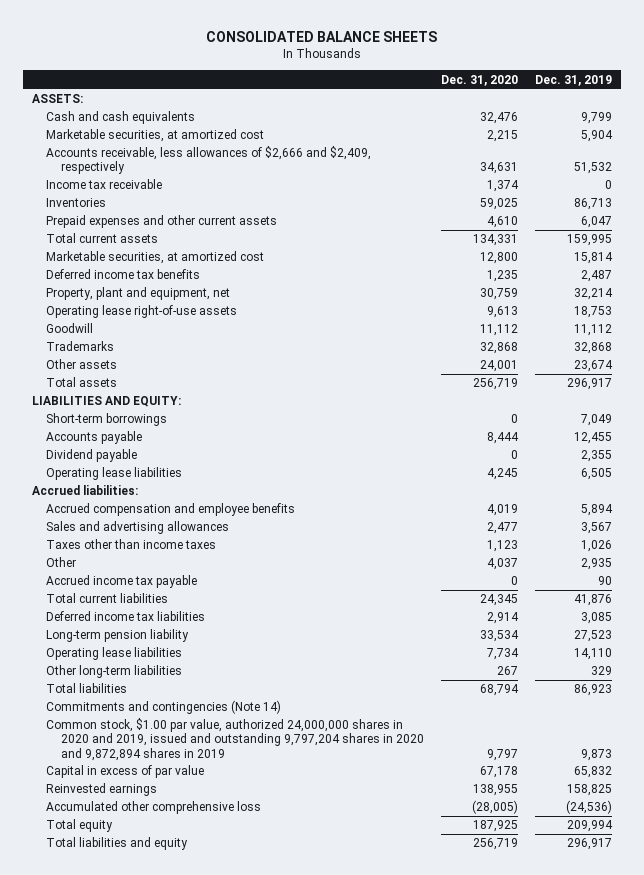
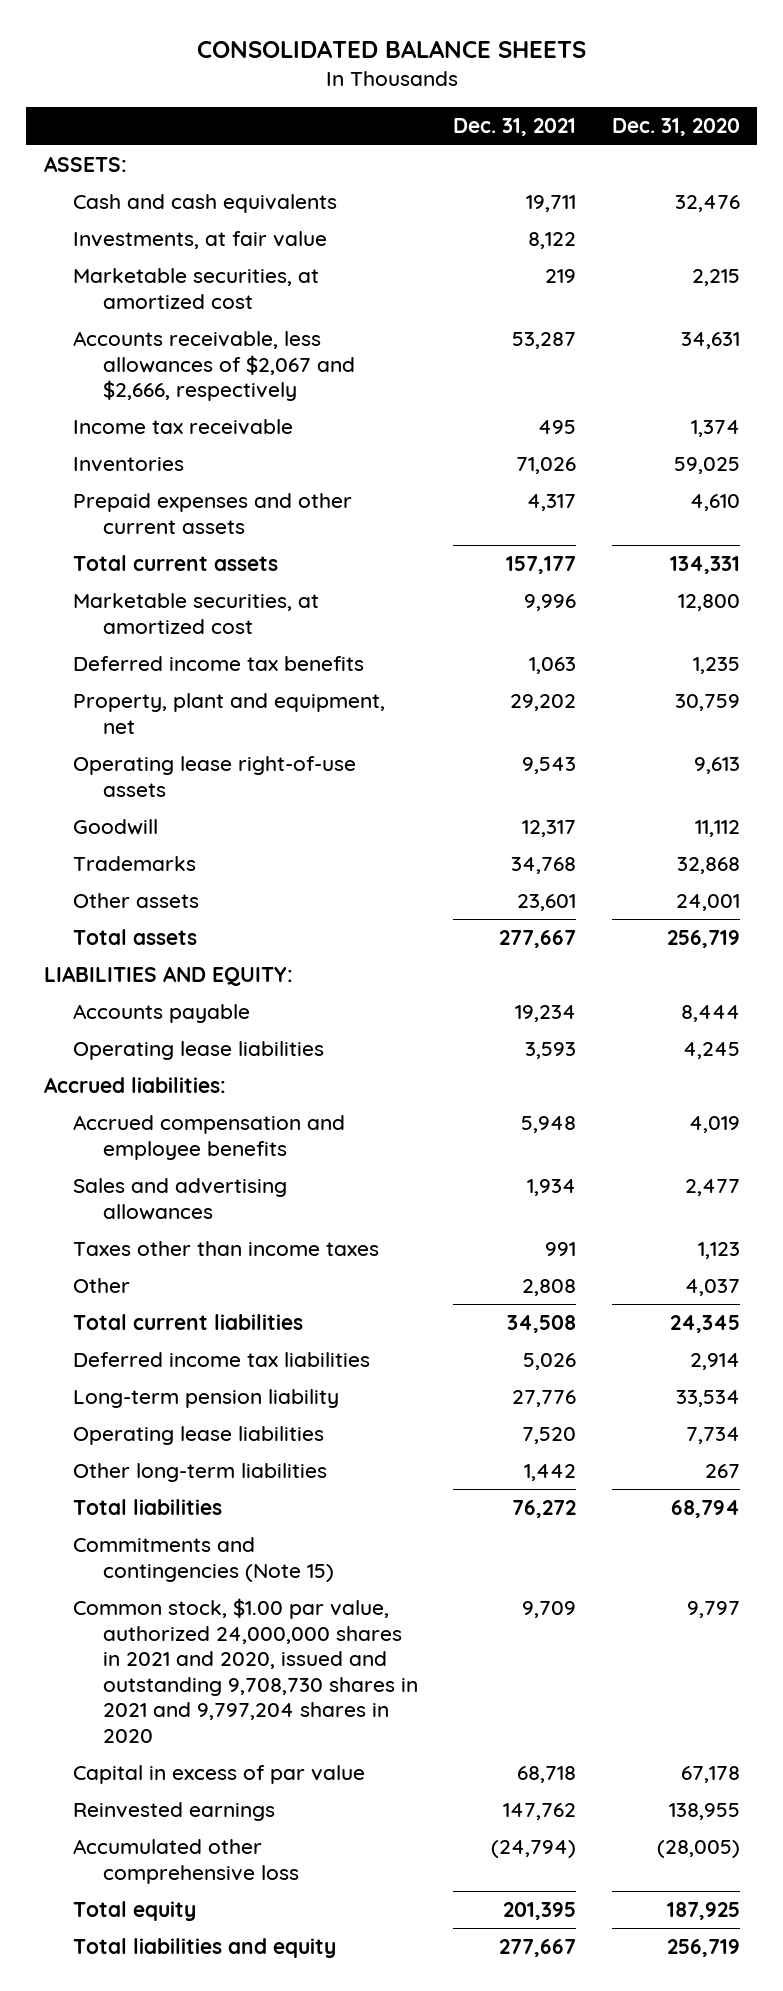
- | Dec. 31, 2020 | Dec. 31, 2019
+ | Dec. 31, 2021 | Dec. 31, 2020
+ Investments, at fair value | 8,122 |
- Accounts receivable, less allowances of $2,666 and $2,409, respectively | 34,631 | 51,532
+ Accounts receivable, less allowances of $2,067 and $2,666, respectively | 53,287 | 34,631
- Short-term borrowings | 0 | 7,049
- Dividend payable | 0 | 2,355
- Accrued income tax payable | 0 | 90
- Commitments and contingencies (Note 14)
- Common stock, $1.00 par value, authorized 24,000,000 shares in 2020 and 2019, issued and outstanding 9,797,204 shares in 2020 and 9,872,894 shares in 2019 | 9,797 | 9,873
+ Commitments and contingencies (Note 15)
+ Common stock, $1.00 par value, authorized 24,000,000 shares in 2021 and 2020, issued and outstanding 9,708,730 shares in 2021 and 9,797,204 shares in 2020 | 9,709 | 9,797

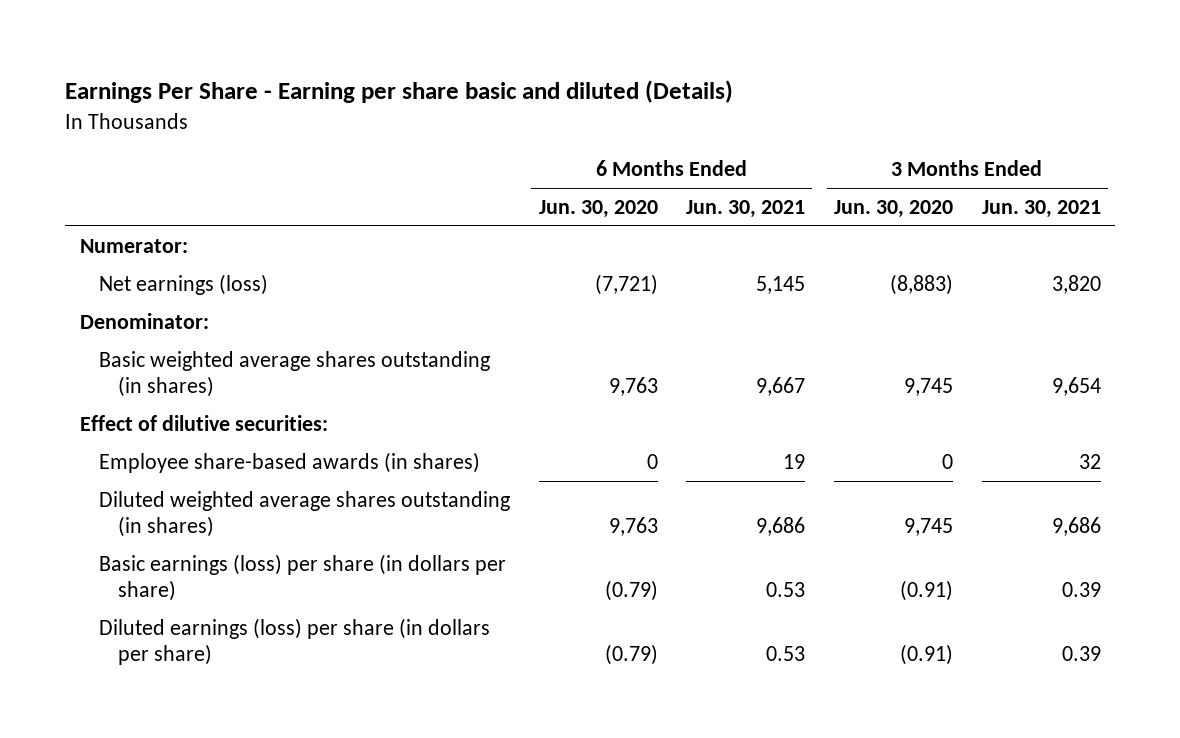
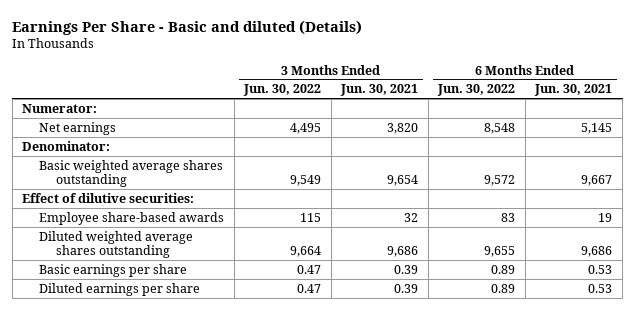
- Earnings Per Share - Earning per share basic and diluted (Details)
+ Earnings Per Share - Basic and diluted (Details)
- | 6 Months Ended Jun. 30, 2020 | 6 Months Ended Jun. 30, 2021 | 3 Months Ended Jun. 30, 2020 | 3 Months Ended Jun. 30, 2021
+ | 3 Months Ended Jun. 30, 2022 | 3 Months Ended Jun. 30, 2021 | 6 Months Ended Jun. 30, 2022 | 6 Months Ended Jun. 30, 2021
- Net earnings (loss) | (7,721) | 5,145 | (8,883) | 3,820
+ Net earnings | 4,495 | 3,820 | 8,548 | 5,145
- Basic weighted average shares outstanding (in shares) | 9,763 | 9,667 | 9,745 | 9,654
+ Basic weighted average shares outstanding | 9,549 | 9,654 | 9,572 | 9,667
- Employee share-based awards (in shares) | 0 | 19 | 0 | 32
- Diluted weighted average shares outstanding (in shares) | 9,763 | 9,686 | 9,745 | 9,686
- Basic earnings (loss) per share (in dollars per share) | (0.79) | 0.53 | (0.91) | 0.39
- Diluted earnings (loss) per share (in dollars per share) | (0.79) | 0.53 | (0.91) | 0.39
+ Employee share-based awards | 115 | 32 | 83 | 19
+ Diluted weighted average shares outstanding | 9,664 | 9,686 | 9,655 | 9,686
+ Basic earnings per share | 0.47 | 0.39 | 0.89 | 0.53
+ Diluted earnings per share | 0.47 | 0.39 | 0.89 | 0.53

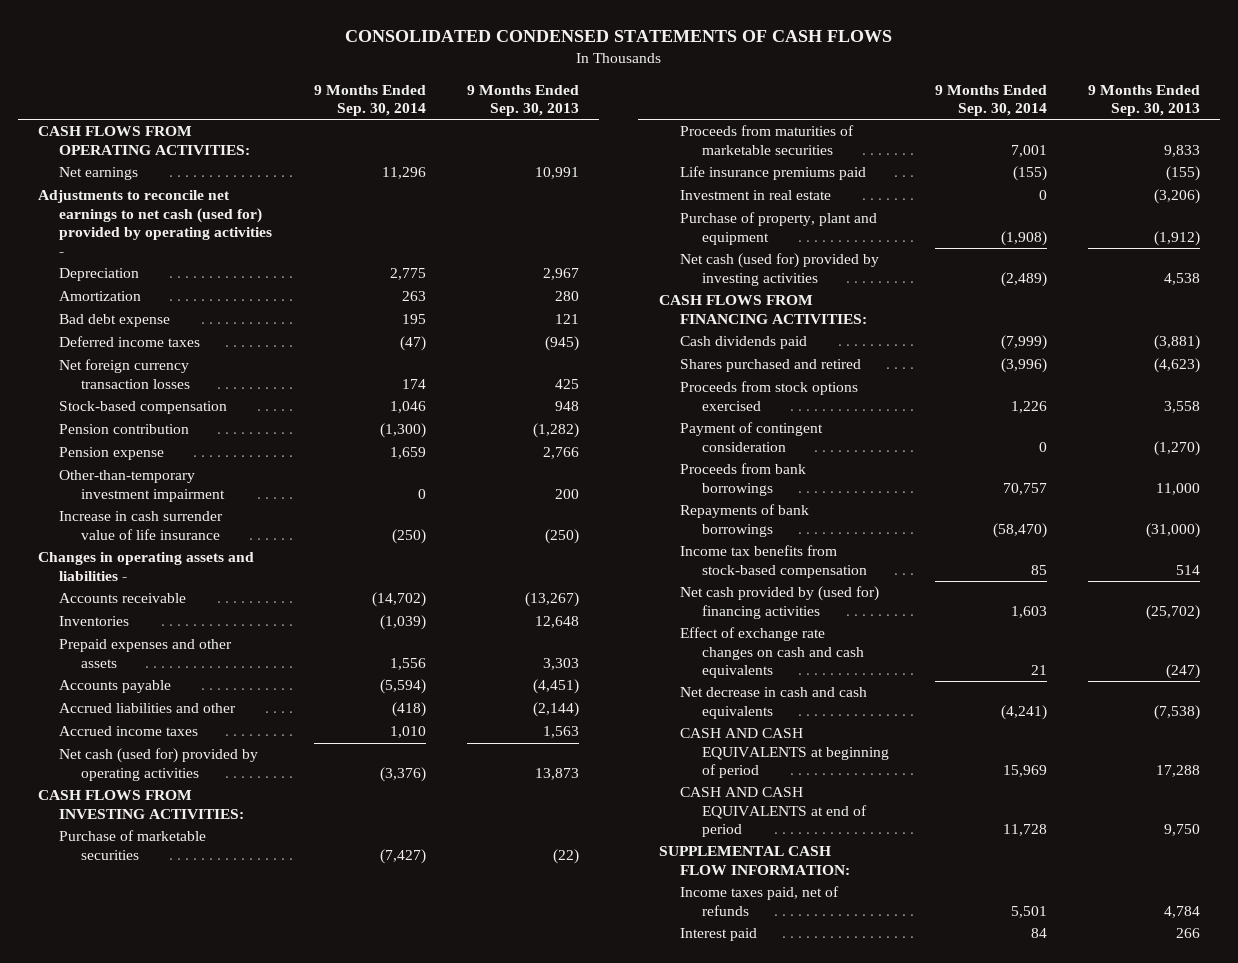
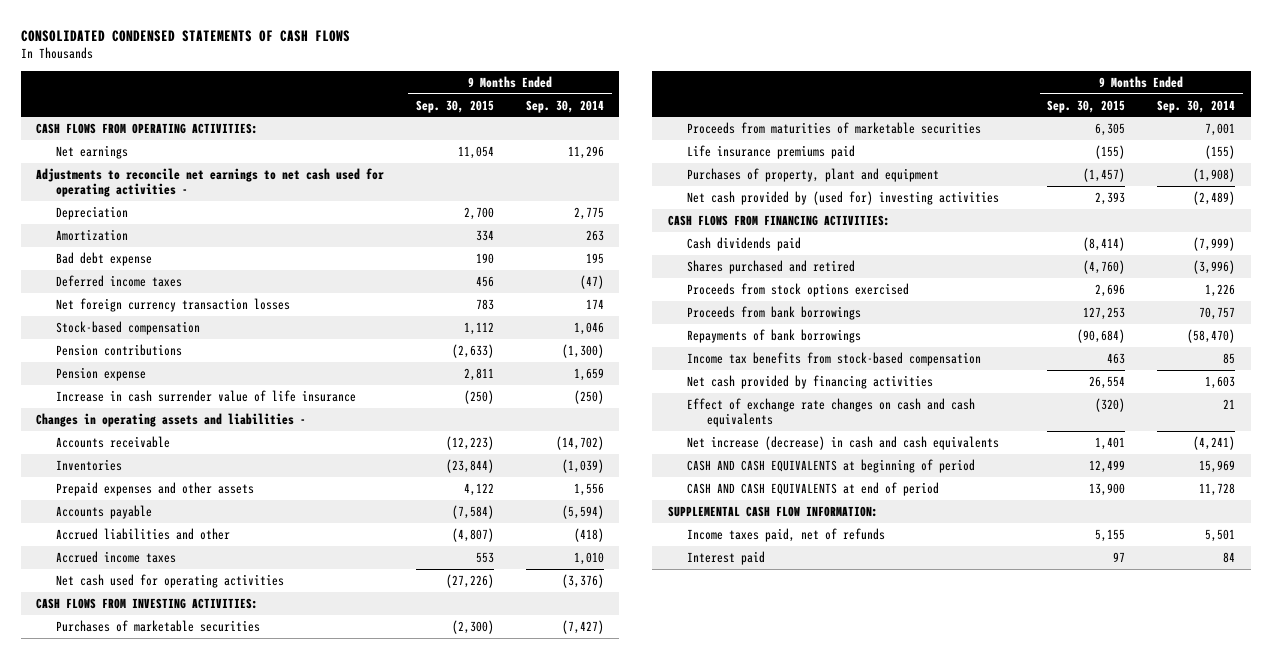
- | 9 Months Ended Sep. 30, 2014 | 9 Months Ended Sep. 30, 2013
+ | 9 Months Ended Sep. 30, 2015 | 9 Months Ended Sep. 30, 2014
- Adjustments to reconcile net earnings to net cash (used for) provided by operating activities -
+ Adjustments to reconcile net earnings to net cash used for operating activities -
- Pension contribution | (1,300) | (1,282)
+ Pension contributions | (2,633) | (1,300)
- Other-than-temporary investment impairment | 0 | 200
- Net cash (used for) provided by operating activities | (3,376) | 13,873
+ Net cash used for operating activities | (27,226) | (3,376)
- Purchase of marketable securities | (7,427) | (22)
+ Purchases of marketable securities | (2,300) | (7,427)
- Investment in real estate | 0 | (3,206)
- Purchase of property, plant and equipment | (1,908) | (1,912)
- Net cash (used for) provided by investing activities | (2,489) | 4,538
+ Purchases of property, plant and equipment | (1,457) | (1,908)
+ Net cash provided by (used for) investing activities | 2,393 | (2,489)
- Payment of contingent consideration | 0 | (1,270)
- Net cash provided by (used for) financing activities | 1,603 | (25,702)
+ Net cash provided by financing activities | 26,554 | 1,603
- Net decrease in cash and cash equivalents | (4,241) | (7,538)
+ Net increase (decrease) in cash and cash equivalents | 1,401 | (4,241)

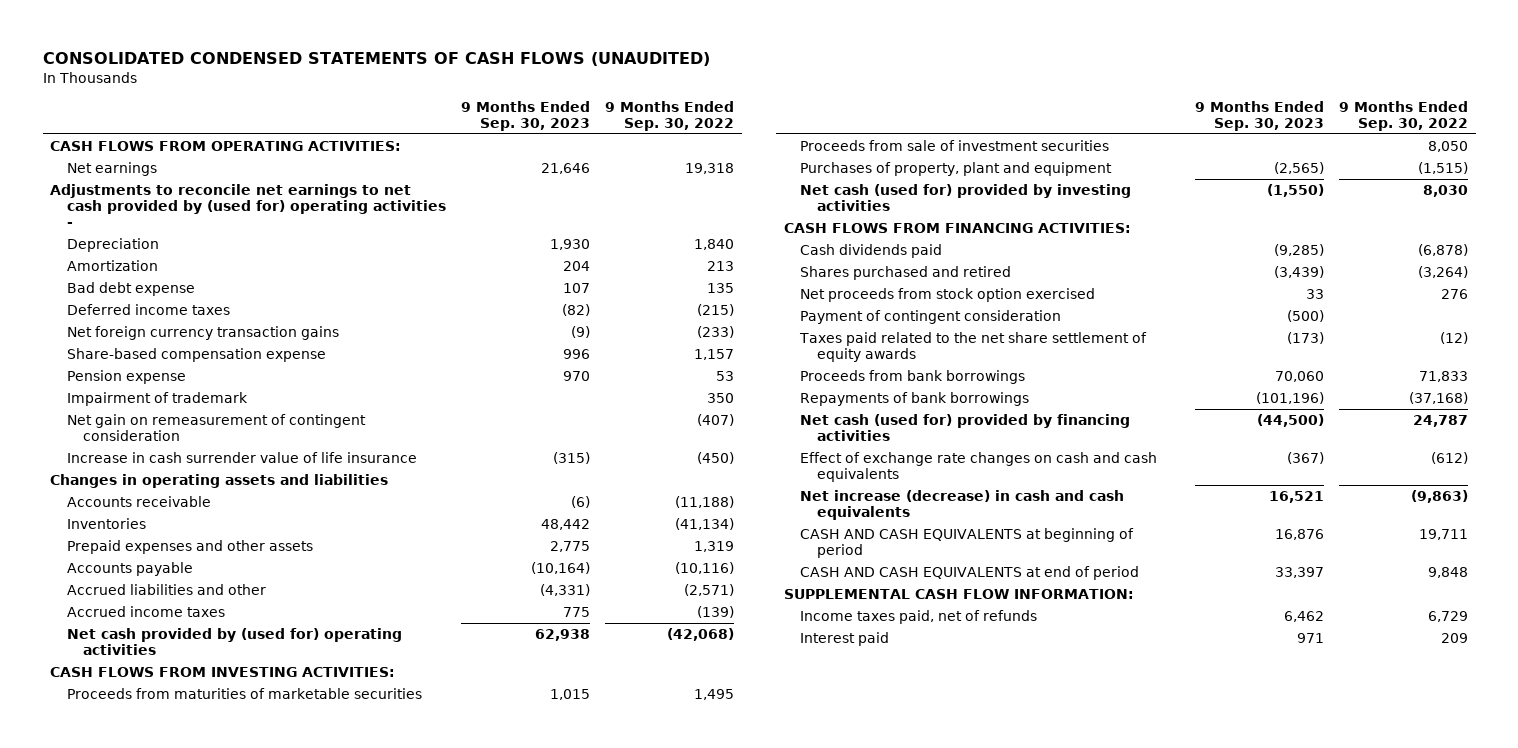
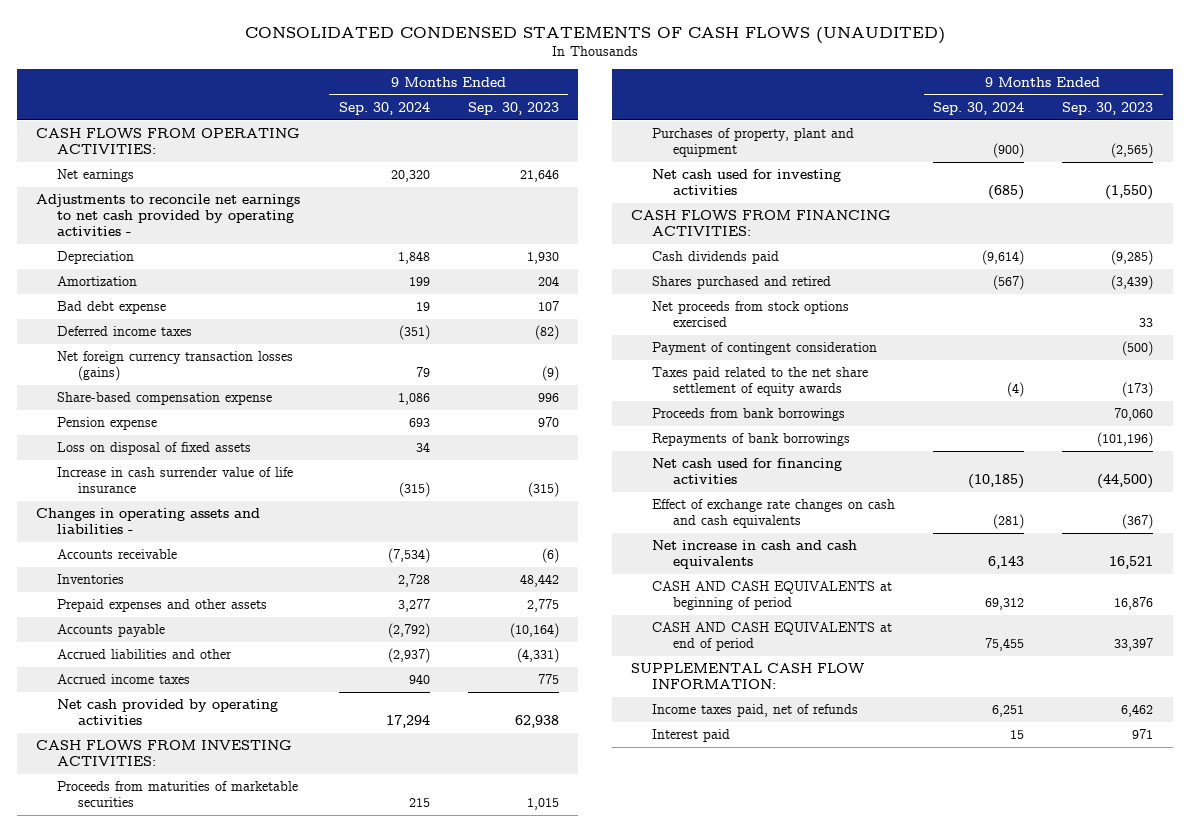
- | 9 Months Ended Sep. 30, 2023 | 9 Months Ended Sep. 30, 2022
+ | 9 Months Ended Sep. 30, 2024 | 9 Months Ended Sep. 30, 2023
- Adjustments to reconcile net earnings to net cash provided by (used for) operating activities -
+ Adjustments to reconcile net earnings to net cash provided by operating activities -
- Net foreign currency transaction gains | (9) | (233)
+ Net foreign currency transaction losses (gains) | 79 | (9)
- Impairment of trademark | | 350
- Net gain on remeasurement of contingent consideration | | (407)
+ Loss on disposal of fixed assets | 34 |
- Changes in operating assets and liabilities
+ Changes in operating assets and liabilities -
- Net cash provided by (used for) operating activities | 62,938 | (42,068)
+ Net cash provided by operating activities | 17,294 | 62,938
- Proceeds from sale of investment securities | | 8,050
- Net cash (used for) provided by investing activities | (1,550) | 8,030
+ Net cash used for investing activities | (685) | (1,550)
- Net proceeds from stock option exercised | 33 | 276
+ Net proceeds from stock options exercised | | 33
- Net cash (used for) provided by financing activities | (44,500) | 24,787
+ Net cash used for financing activities | (10,185) | (44,500)
- Net increase (decrease) in cash and cash equivalents | 16,521 | (9,863)
+ Net increase in cash and cash equivalents | 6,143 | 16,521

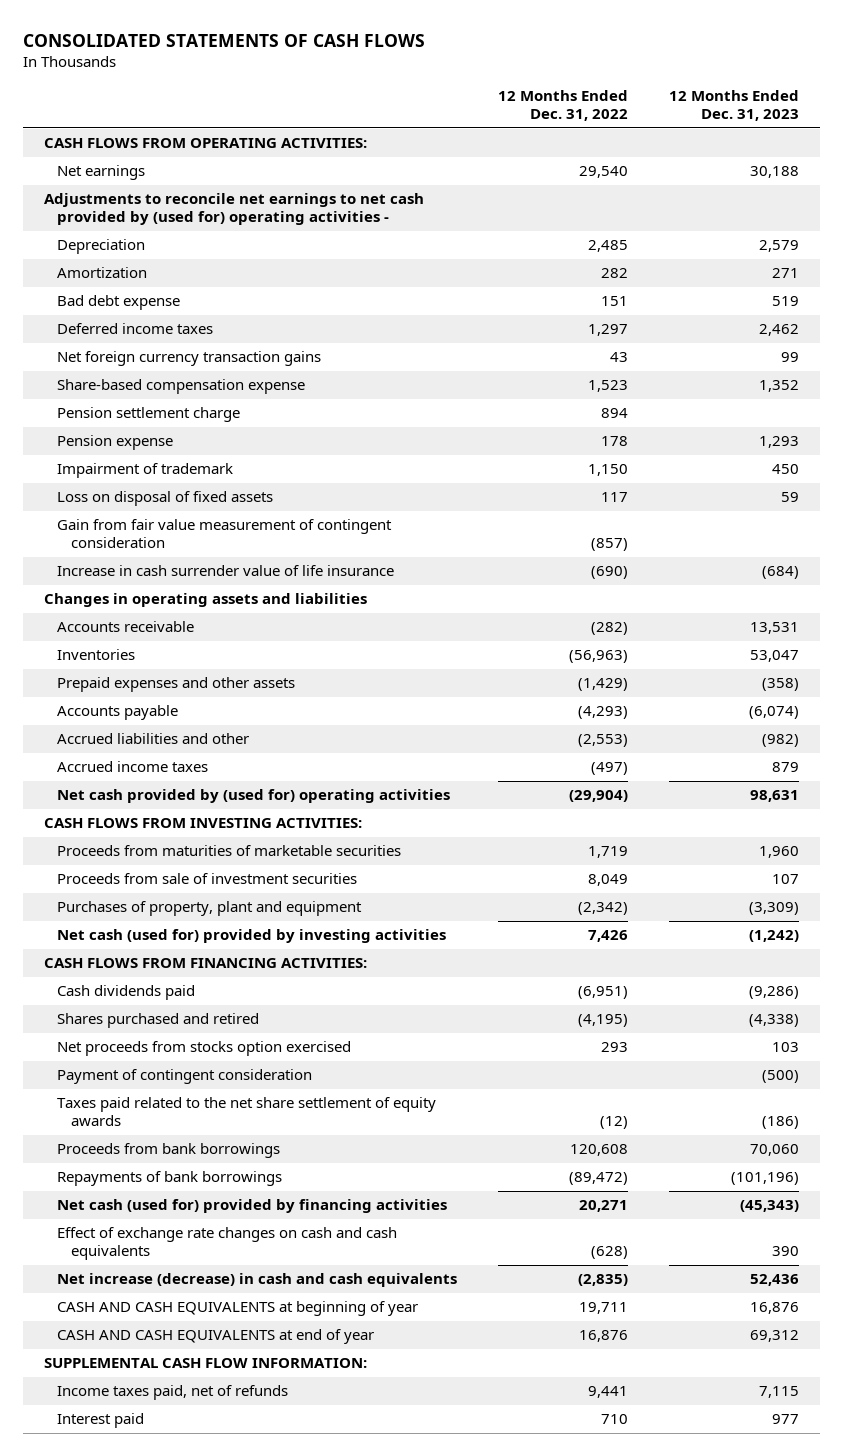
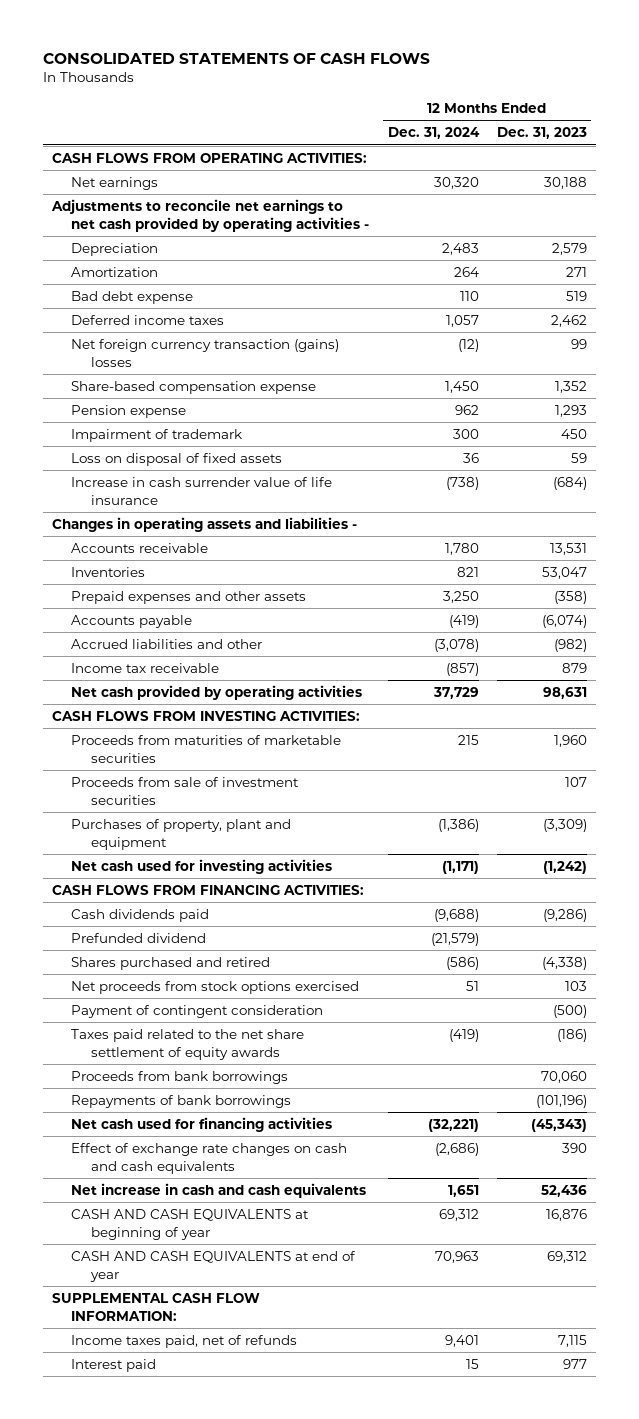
- | 12 Months Ended Dec. 31, 2022 | 12 Months Ended Dec. 31, 2023
+ | 12 Months Ended Dec. 31, 2024 | 12 Months Ended Dec. 31, 2023
- Adjustments to reconcile net earnings to net cash provided by (used for) operating activities -
+ Adjustments to reconcile net earnings to net cash provided by operating activities -
- Net foreign currency transaction gains | 43 | 99
+ Net foreign currency transaction (gains) losses | (12) | 99
- Pension settlement charge | 894 |
- Gain from fair value measurement of contingent consideration | (857) |
- Changes in operating assets and liabilities
+ Changes in operating assets and liabilities -
- Accrued income taxes | (497) | 879
- Net cash provided by (used for) operating activities | (29,904) | 98,631
+ Income tax receivable | (857) | 879
+ Net cash provided by operating activities | 37,729 | 98,631
- Net cash (used for) provided by investing activities | 7,426 | (1,242)
+ Net cash used for investing activities | (1,171) | (1,242)
+ Prefunded dividend | (21,579) |
- Net proceeds from stocks option exercised | 293 | 103
+ Net proceeds from stock options exercised | 51 | 103
- Net cash (used for) provided by financing activities | 20,271 | (45,343)
+ Net cash used for financing activities | (32,221) | (45,343)
- Net increase (decrease) in cash and cash equivalents | (2,835) | 52,436
+ Net increase in cash and cash equivalents | 1,651 | 52,436

